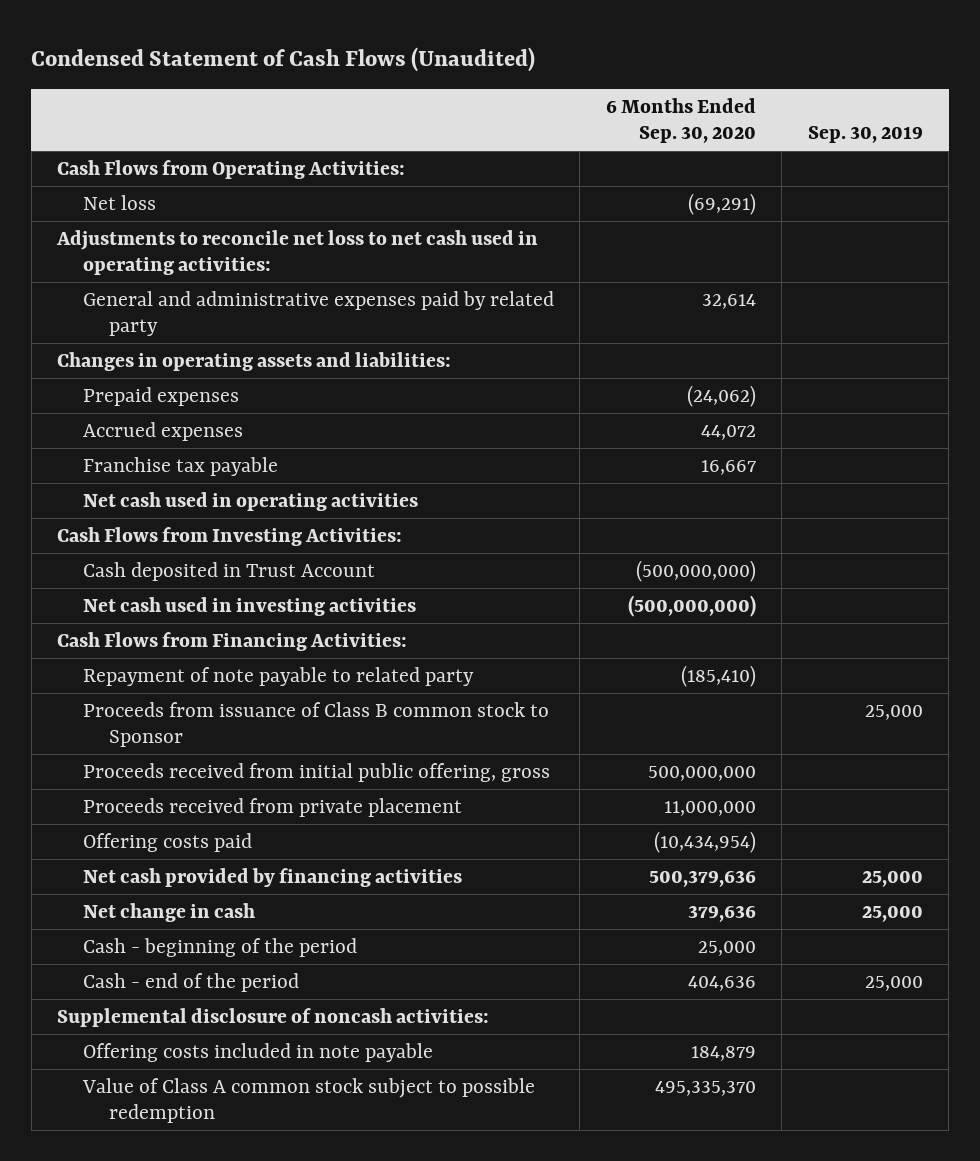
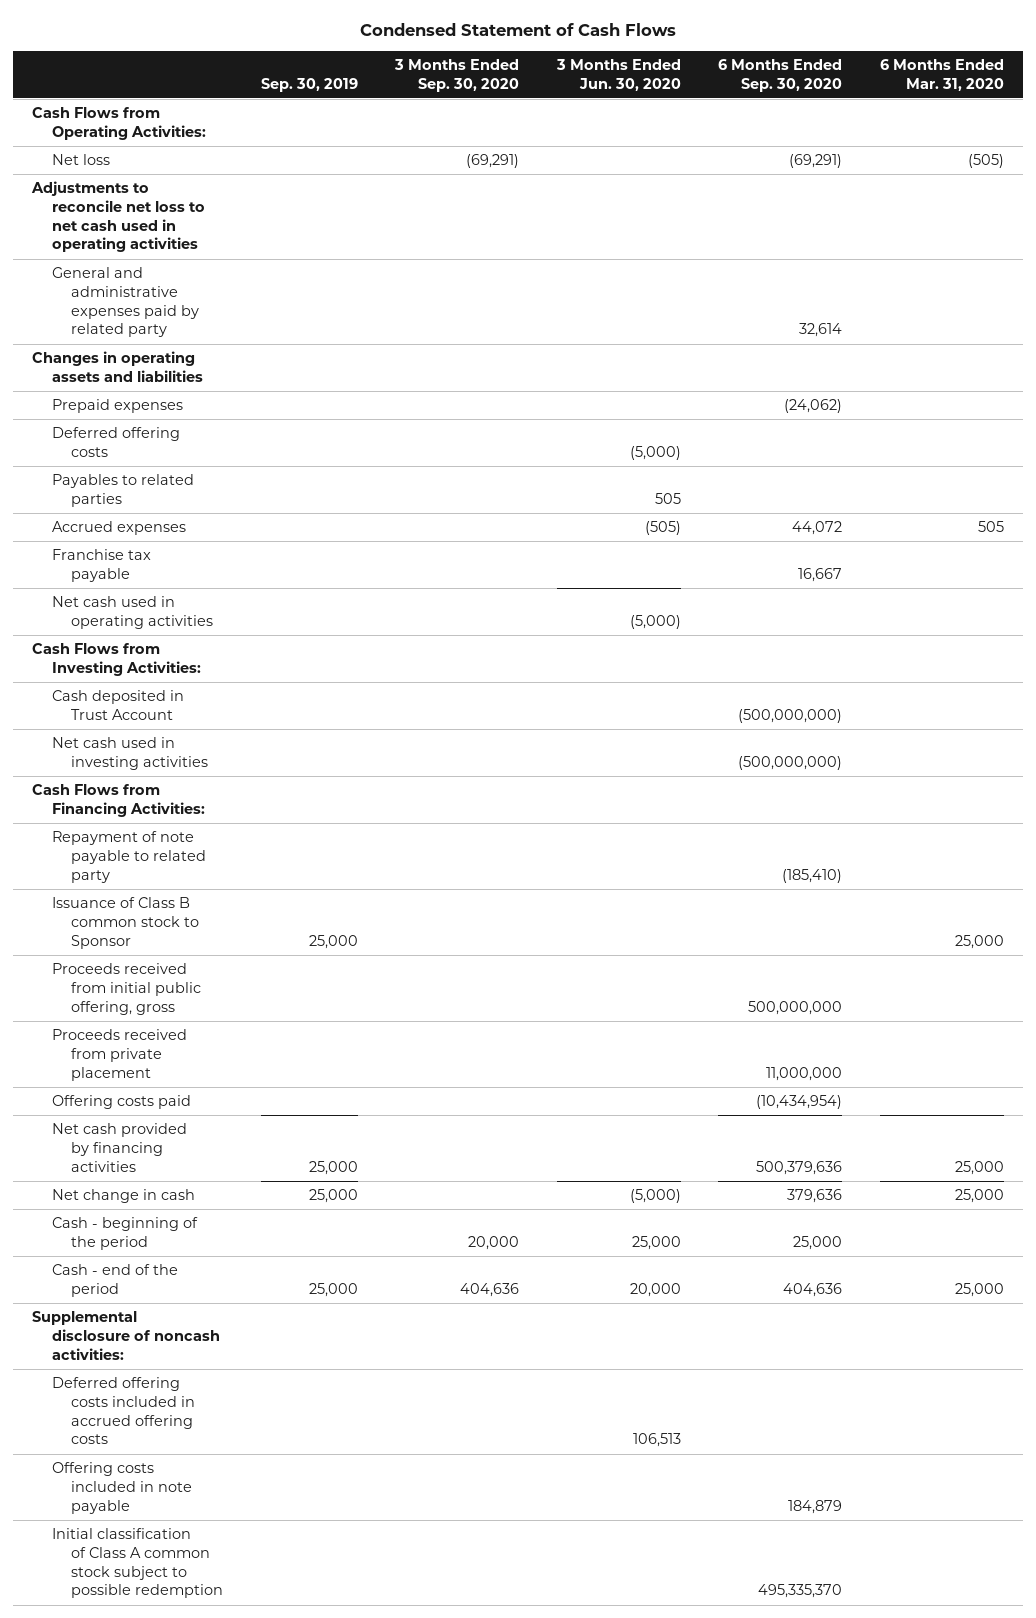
- Condensed Statement of Cash Flows (Unaudited)
+ Condensed Statement of Cash Flows
- | 6 Months Ended Sep. 30, 2020 | Sep. 30, 2019
+ | Sep. 30, 2019 | 3 Months Ended Sep. 30, 2020 | 3 Months Ended Jun. 30, 2020 | 6 Months Ended Sep. 30, 2020 | 6 Months Ended Mar. 31, 2020
- Adjustments to reconcile net loss to net cash used in operating activities:
+ Adjustments to reconcile net loss to net cash used in operating activities
- Changes in operating assets and liabilities:
+ Changes in operating assets and liabilities
+ Deferred offering costs | | | (5,000) | |
+ Payables to related parties | | | 505 | |
- Proceeds from issuance of Class B common stock to Sponsor | | 25,000
+ Issuance of Class B common stock to Sponsor | 25,000 | | | | 25,000
+ Deferred offering costs included in accrued offering costs | | | 106,513 | |
- Value of Class A common stock subject to possible redemption | 495,335,370 |
+ Initial classification of Class A common stock subject to possible redemption | | | | 495,335,370 |

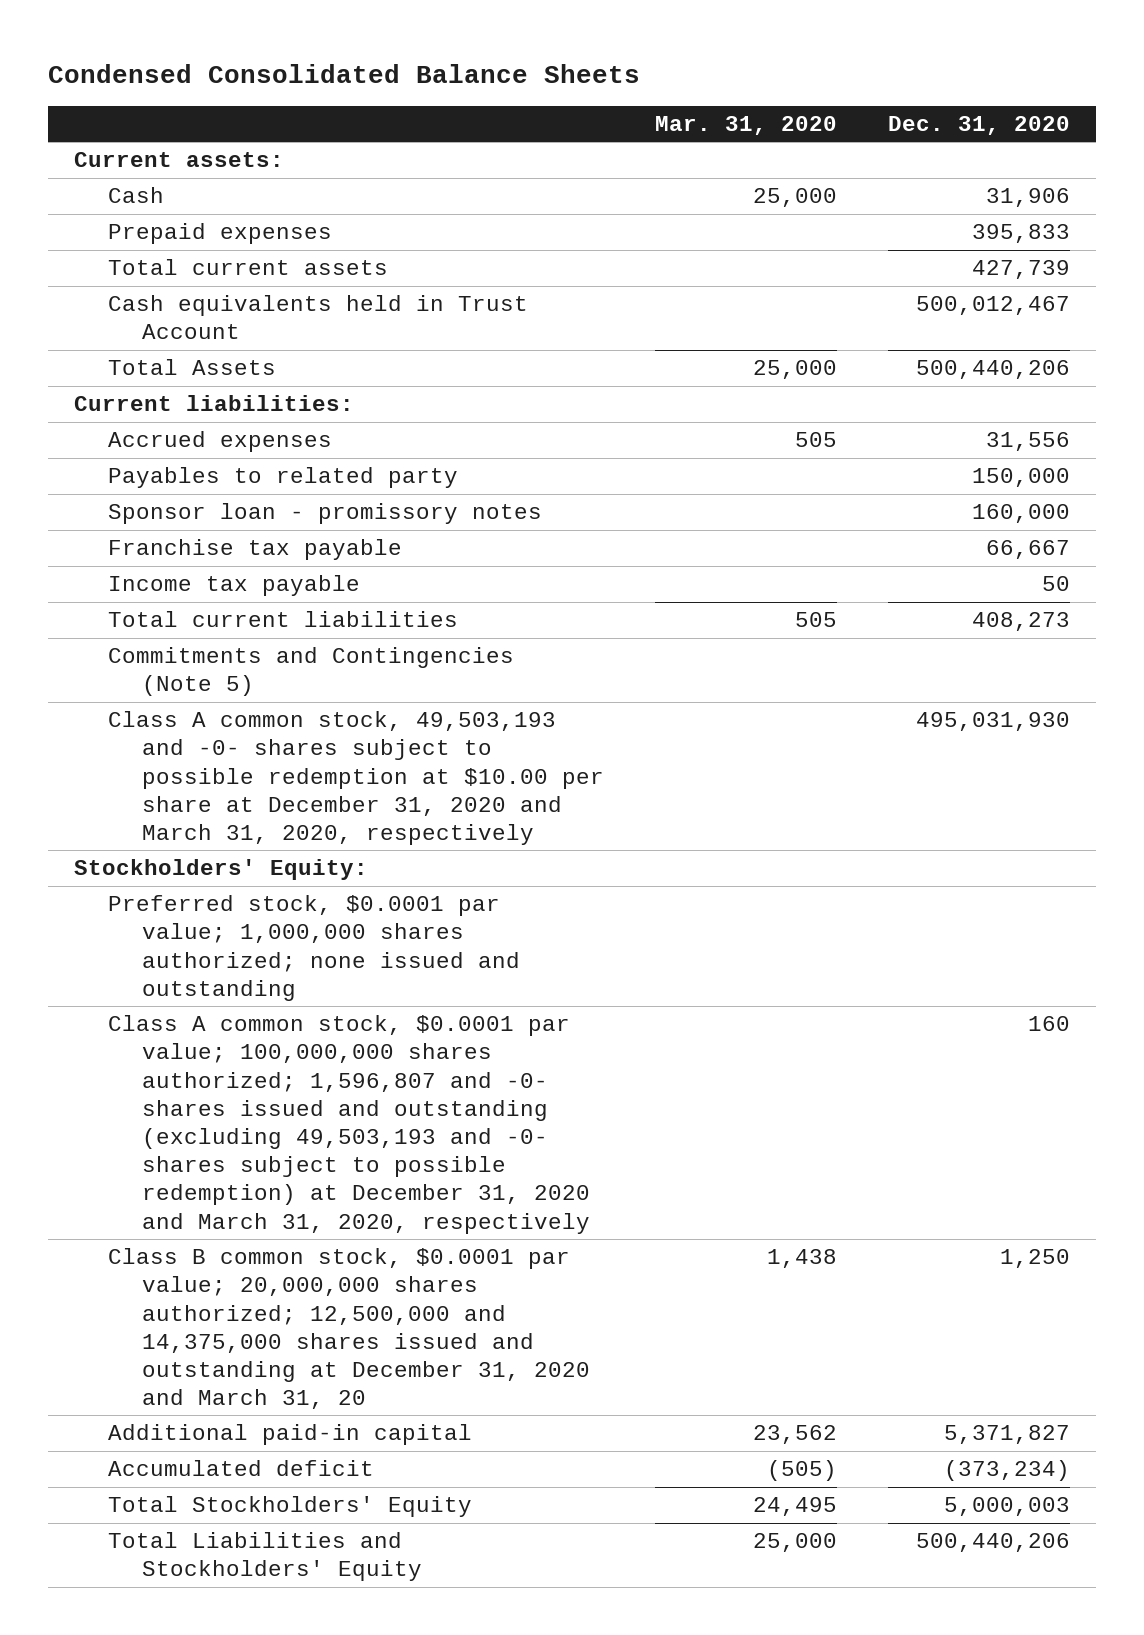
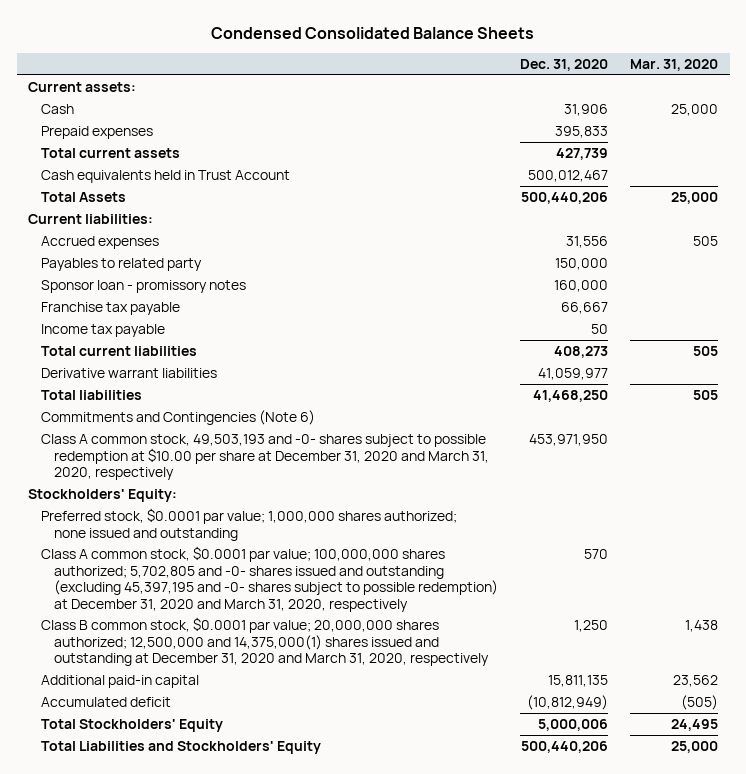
- | Mar. 31, 2020 | Dec. 31, 2020
+ | Dec. 31, 2020 | Mar. 31, 2020
- Commitments and Contingencies (Note 5)
- Class A common stock, 49,503,193 and -0- shares subject to possible redemption at $10.00 per share at December 31, 2020 and March 31, 2020, respectively | | 495,031,930
+ Derivative warrant liabilities | 41,059,977 |
+ Total liabilities | 41,468,250 | 505
+ Commitments and Contingencies (Note 6)
+ Class A common stock, 49,503,193 and -0- shares subject to possible redemption at $10.00 per share at December 31, 2020 and March 31, 2020, respectively | 453,971,950 |
- Class A common stock, $0.0001 par value; 100,000,000 shares authorized; 1,596,807 and -0- shares issued and outstanding (excluding 49,503,193 and -0- shares subject to possible redemption) at December 31, 2020 and March 31, 2020, respectively | | 160
- Class B common stock, $0.0001 par value; 20,000,000 shares authorized; 12,500,000 and 14,375,000 shares issued and outstanding at December 31, 2020 and March 31, 20 | 1,438 | 1,250
- Additional paid-in capital | 23,562 | 5,371,827
- Accumulated deficit | (505) | (373,234)
- Total Stockholders' Equity | 24,495 | 5,000,003
+ Class A common stock, $0.0001 par value; 100,000,000 shares authorized; 5,702,805 and -0- shares issued and outstanding (excluding 45,397,195 and -0- shares subject to possible redemption) at December 31, 2020 and March 31, 2020, respectively | 570 |
+ Class B common stock, $0.0001 par value; 20,000,000 shares authorized; 12,500,000 and 14,375,000(1) shares issued and outstanding at December 31, 2020 and March 31, 2020, respectively | 1,250 | 1,438
+ Additional paid-in capital | 15,811,135 | 23,562
+ Accumulated deficit | (10,812,949) | (505)
+ Total Stockholders' Equity | 5,000,006 | 24,495

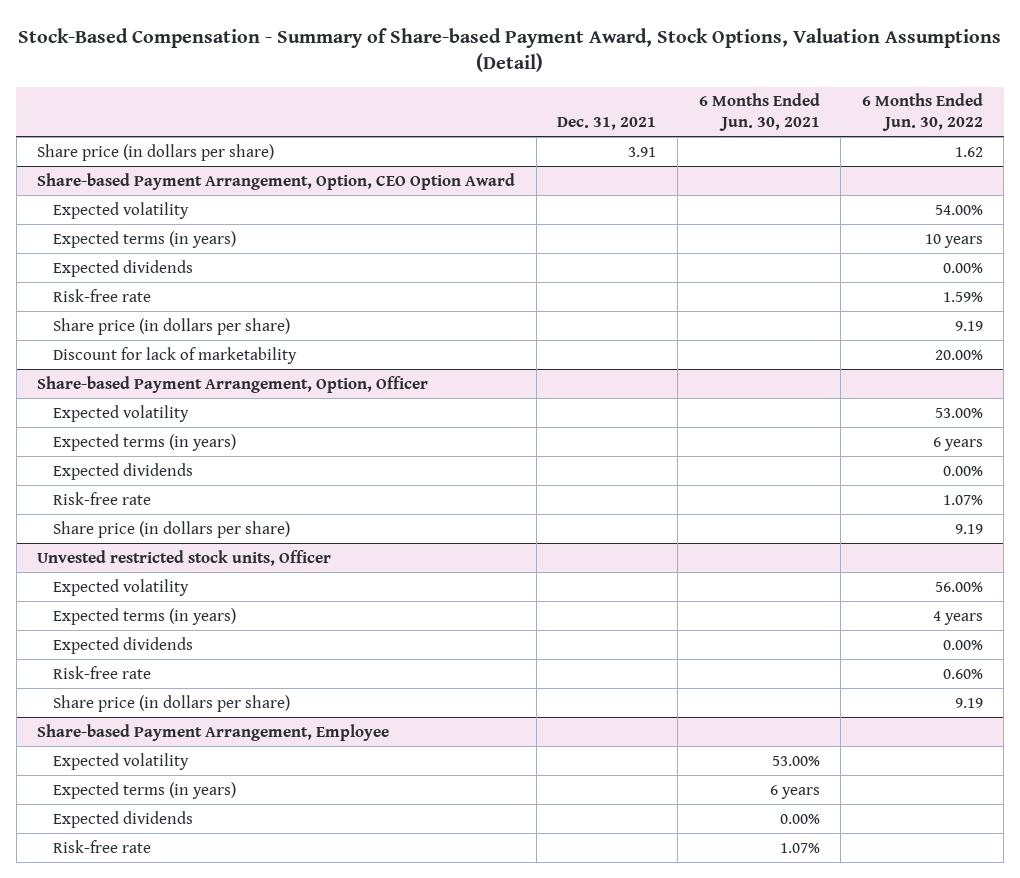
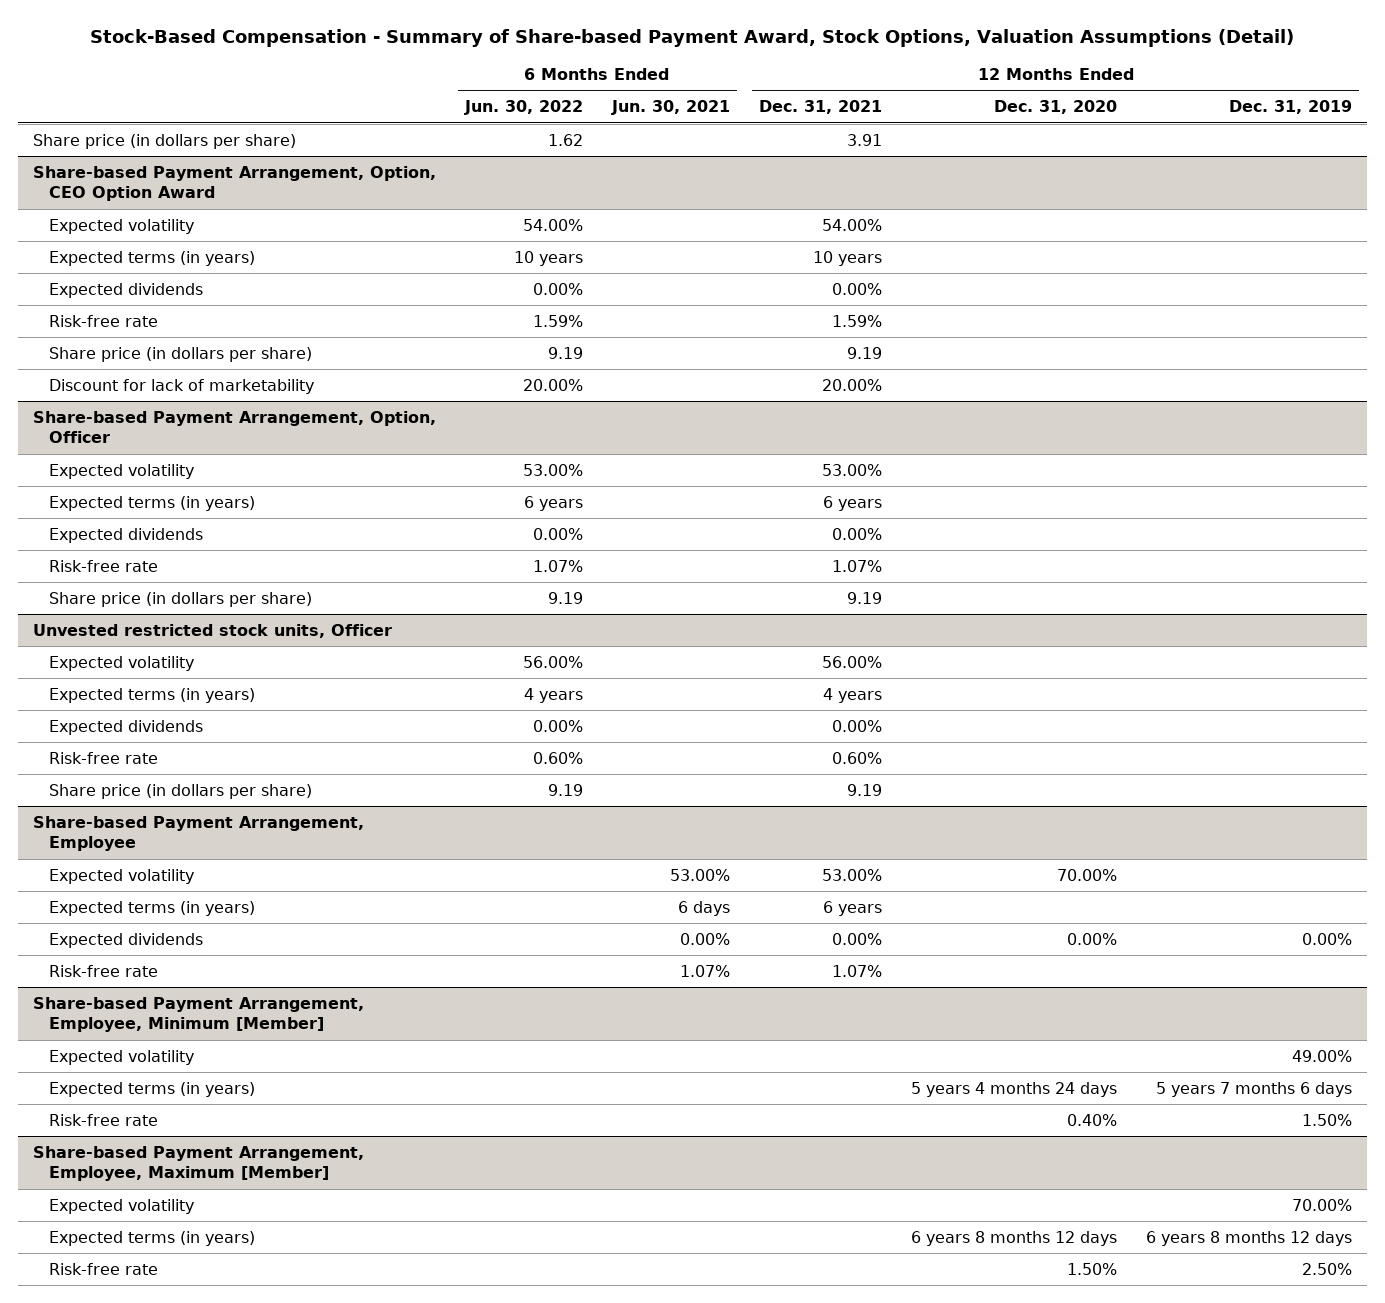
- | Dec. 31, 2021 | 6 Months Ended Jun. 30, 2021 | 6 Months Ended Jun. 30, 2022
+ | 6 Months Ended Jun. 30, 2022 | 6 Months Ended Jun. 30, 2021 | 12 Months Ended Dec. 31, 2021 | 12 Months Ended Dec. 31, 2020 | 12 Months Ended Dec. 31, 2019
@ Share-based Payment Arrangement, Employee
- Expected terms (in years) | | 6 years |
+ Expected terms (in years) | | 6 days | 6 years | |
+ Share-based Payment Arrangement, Employee, Minimum [Member]
+ Expected volatility | | | | | 49.00%
+ Expected terms (in years) | | | | 5 years 4 months 24 days | 5 years 7 months 6 days
+ Risk-free rate | | | | 0.40% | 1.50%
+ Share-based Payment Arrangement, Employee, Maximum [Member]
+ Expected volatility | | | | | 70.00%
+ Expected terms (in years) | | | | 6 years 8 months 12 days | 6 years 8 months 12 days
+ Risk-free rate | | | | 1.50% | 2.50%

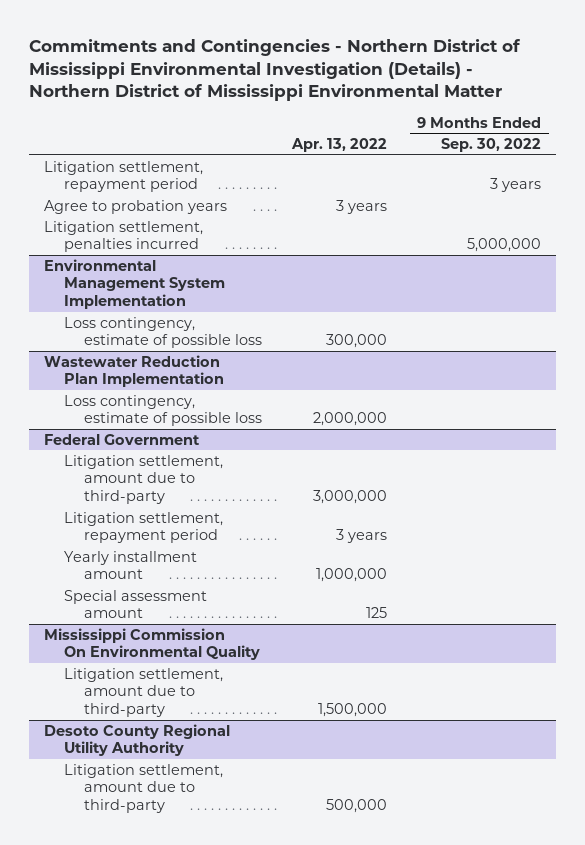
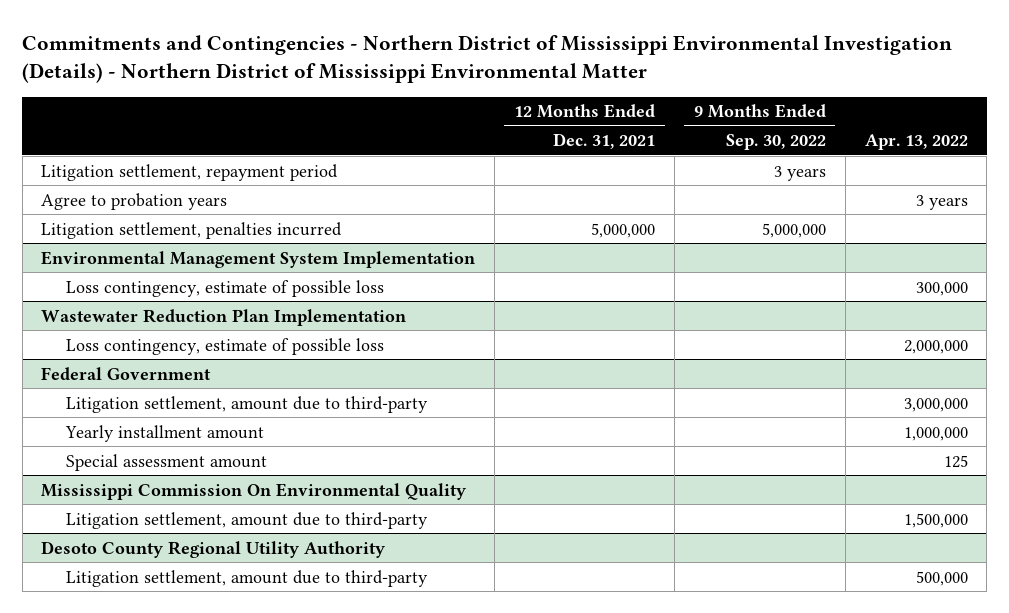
- | Apr. 13, 2022 | 9 Months Ended Sep. 30, 2022
+ | 12 Months Ended Dec. 31, 2021 | 9 Months Ended Sep. 30, 2022 | Apr. 13, 2022
@ Federal Government
- Litigation settlement, repayment period | 3 years |

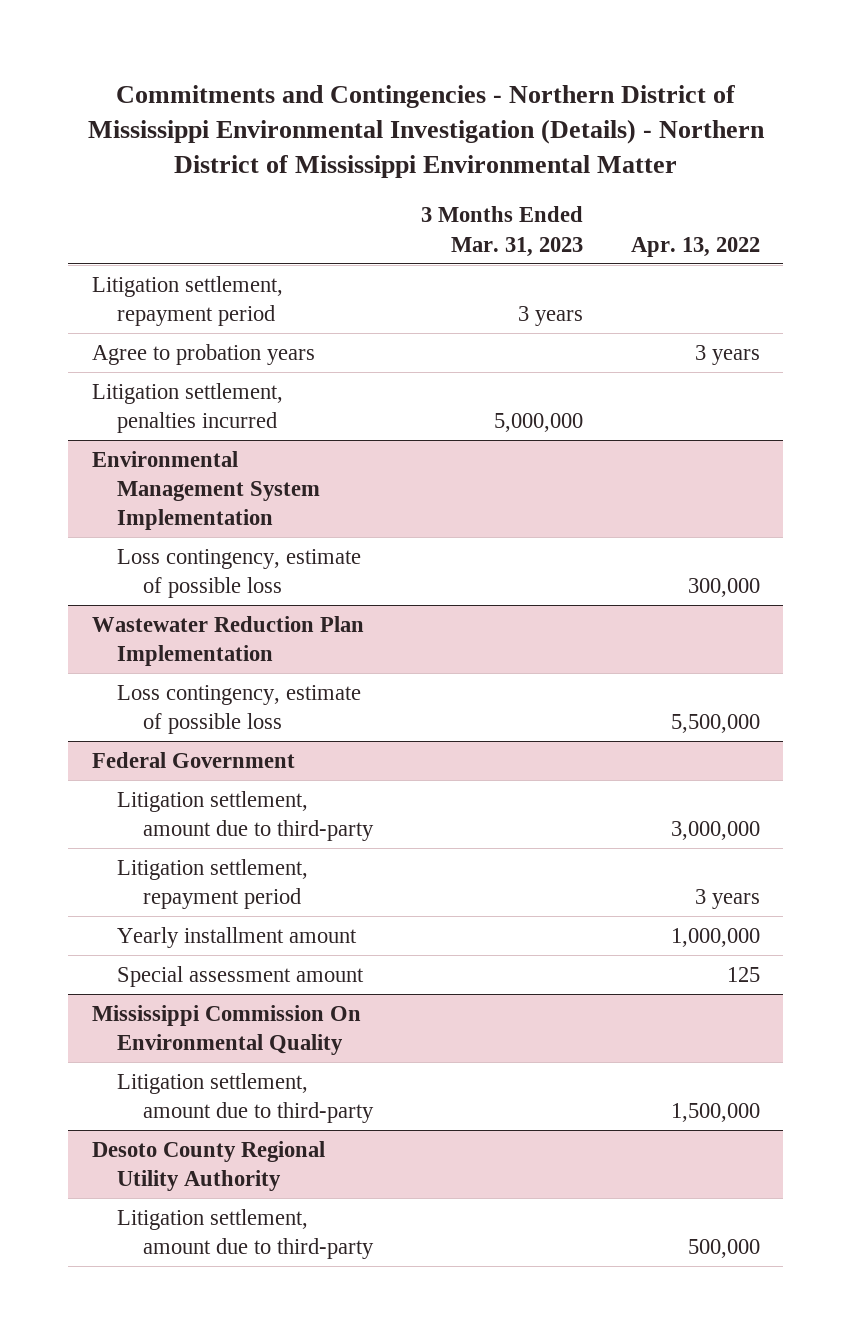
- | 12 Months Ended Dec. 31, 2021 | 9 Months Ended Sep. 30, 2022 | Apr. 13, 2022
+ | 3 Months Ended Mar. 31, 2023 | Apr. 13, 2022
@ Wastewater Reduction Plan Implementation
- Loss contingency, estimate of possible loss | | | 2,000,000
+ Loss contingency, estimate of possible loss | | 5,500,000
@ Federal Government
+ Litigation settlement, repayment period | | 3 years

